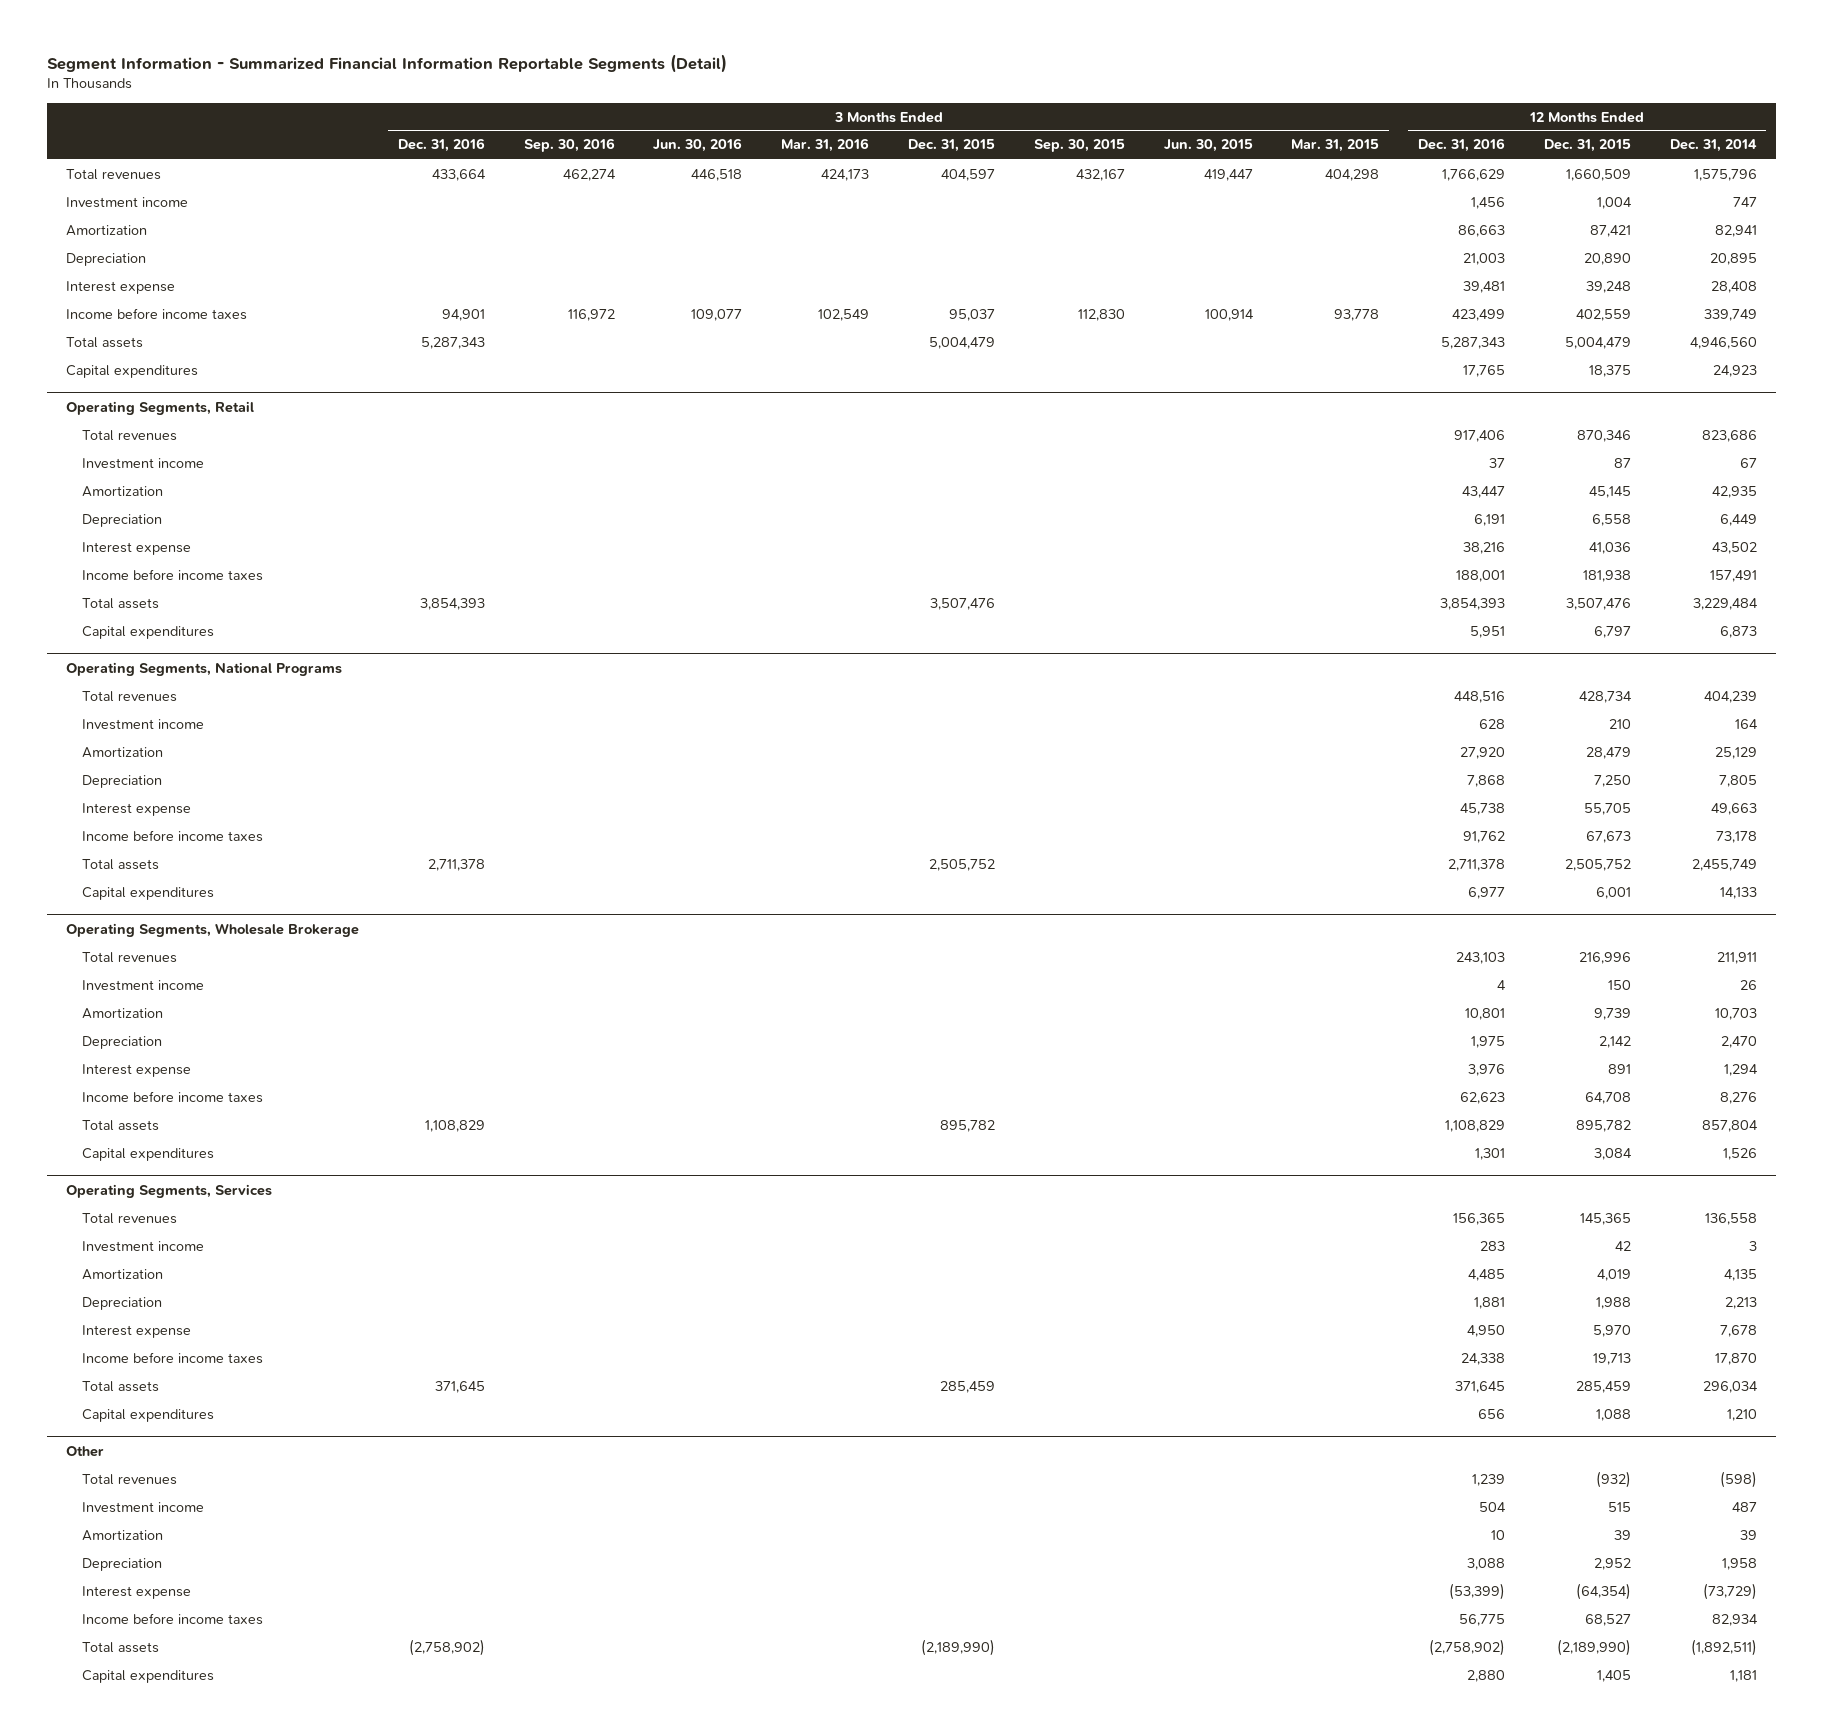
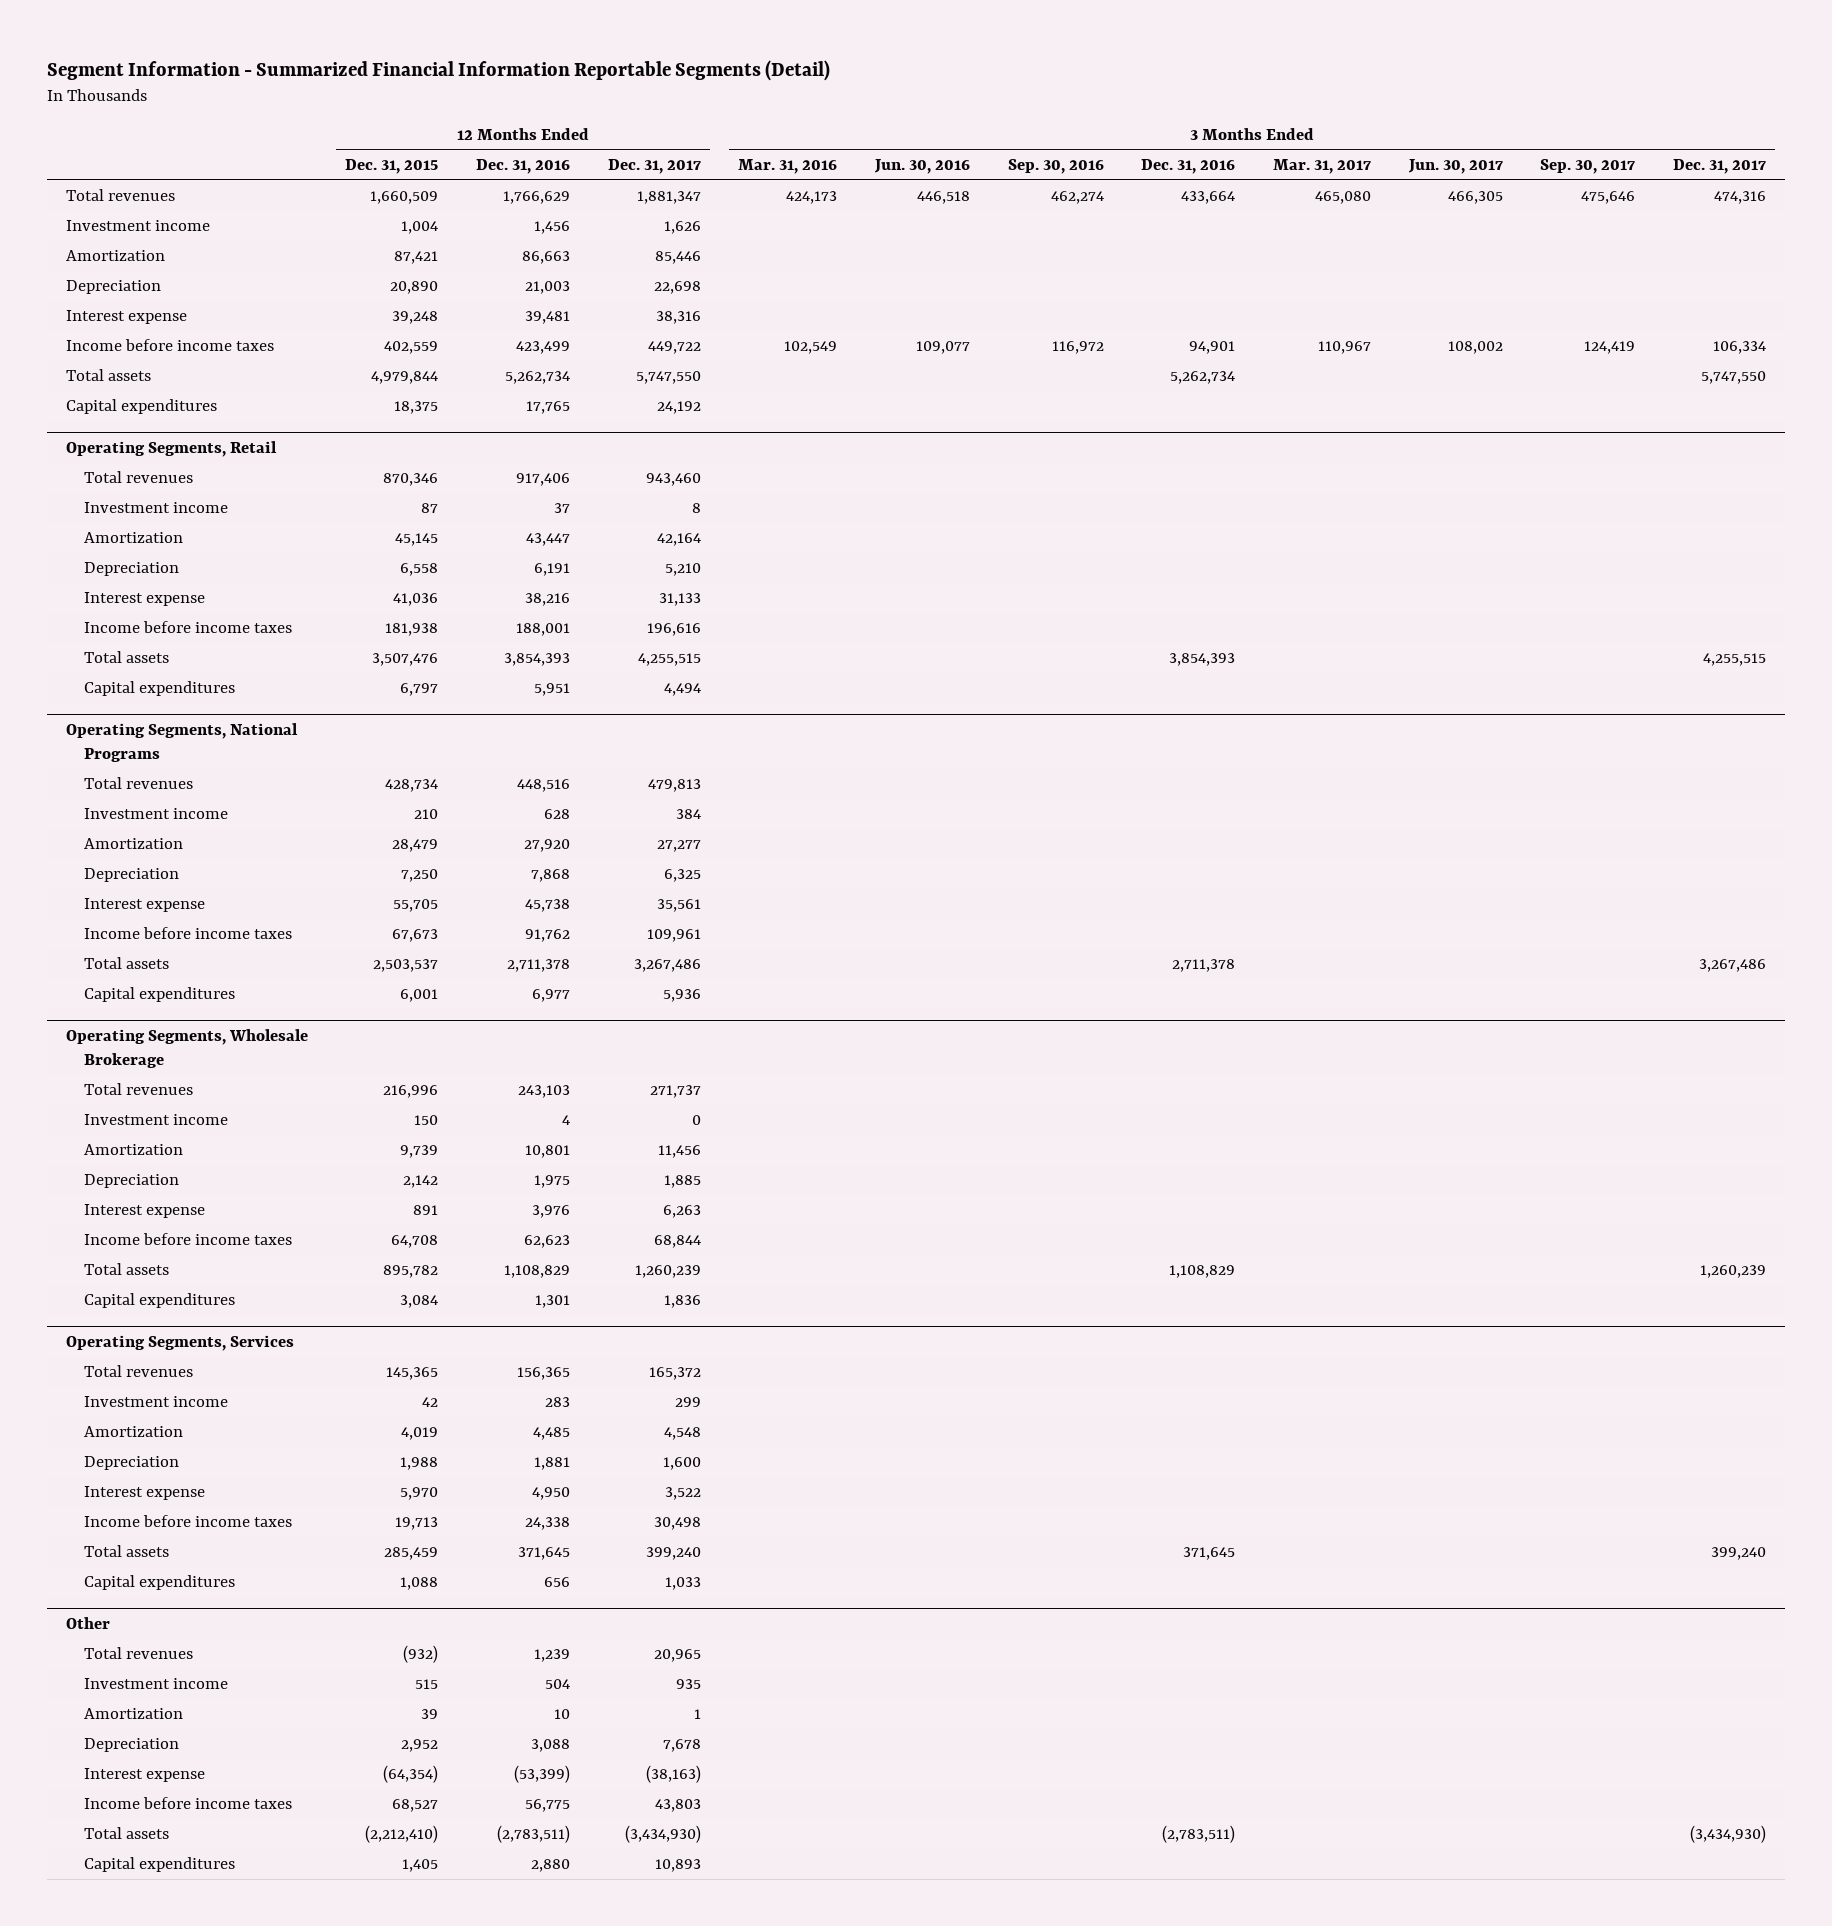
- | 3 Months Ended Dec. 31, 2016 | 3 Months Ended Sep. 30, 2016 | 3 Months Ended Jun. 30, 2016 | 3 Months Ended Mar. 31, 2016 | 3 Months Ended Dec. 31, 2015 | 3 Months Ended Sep. 30, 2015 | 3 Months Ended Jun. 30, 2015 | 3 Months Ended Mar. 31, 2015 | 12 Months Ended Dec. 31, 2016 | 12 Months Ended Dec. 31, 2015 | 12 Months Ended Dec. 31, 2014
+ | 12 Months Ended Dec. 31, 2015 | 12 Months Ended Dec. 31, 2016 | 12 Months Ended Dec. 31, 2017 | 3 Months Ended Mar. 31, 2016 | 3 Months Ended Jun. 30, 2016 | 3 Months Ended Sep. 30, 2016 | 3 Months Ended Dec. 31, 2016 | 3 Months Ended Mar. 31, 2017 | 3 Months Ended Jun. 30, 2017 | 3 Months Ended Sep. 30, 2017 | 3 Months Ended Dec. 31, 2017
- Total assets | 5,287,343 | | | | 5,004,479 | | | | 5,287,343 | 5,004,479 | 4,946,560
+ Total assets | 4,979,844 | 5,262,734 | 5,747,550 | | | | 5,262,734 | | | | 5,747,550
@ Operating Segments, National Programs
- Total assets | 2,711,378 | | | | 2,505,752 | | | | 2,711,378 | 2,505,752 | 2,455,749
+ Total assets | 2,503,537 | 2,711,378 | 3,267,486 | | | | 2,711,378 | | | | 3,267,486
@ Other
- Total assets | (2,758,902) | | | | (2,189,990) | | | | (2,758,902) | (2,189,990) | (1,892,511)
+ Total assets | (2,212,410) | (2,783,511) | (3,434,930) | | | | (2,783,511) | | | | (3,434,930)

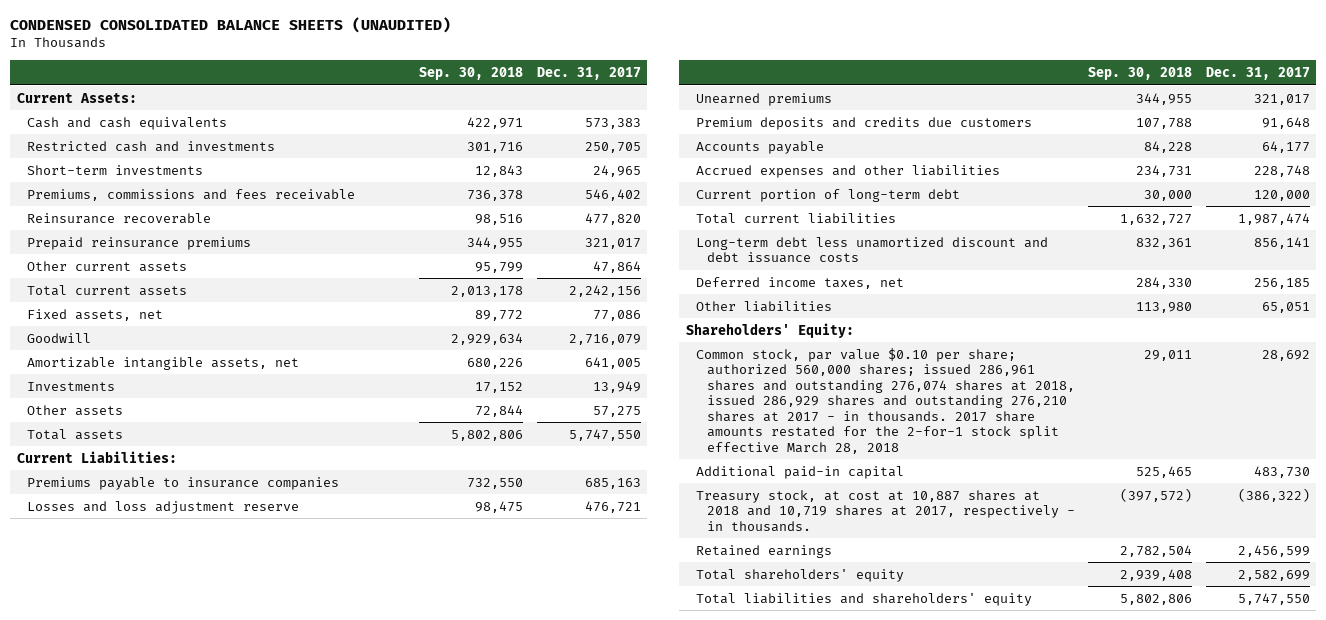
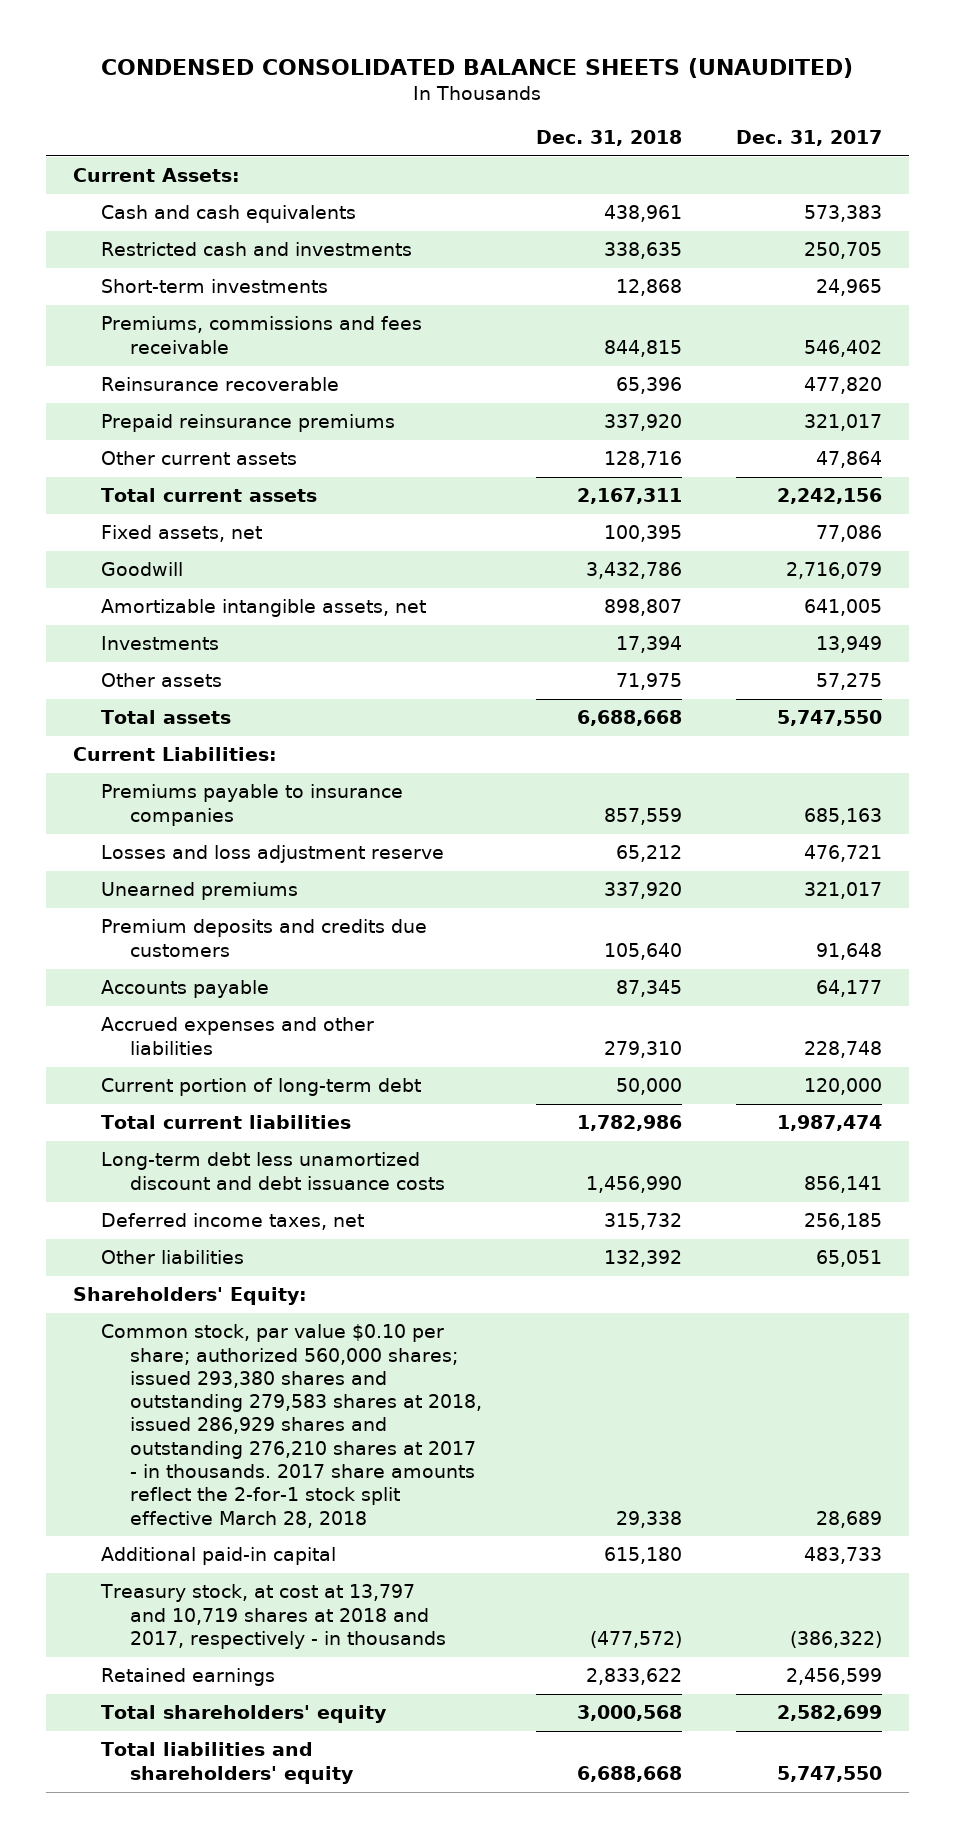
- | Sep. 30, 2018 | Dec. 31, 2017
+ | Dec. 31, 2018 | Dec. 31, 2017
- Common stock, par value $0.10 per share; authorized 560,000 shares; issued 286,961 shares and outstanding 276,074 shares at 2018, issued 286,929 shares and outstanding 276,210 shares at 2017 - in thousands. 2017 share amounts restated for the 2-for-1 stock split effective March 28, 2018 | 29,011 | 28,692
- Additional paid-in capital | 525,465 | 483,730
- Treasury stock, at cost at 10,887 shares at 2018 and 10,719 shares at 2017, respectively - in thousands. | (397,572) | (386,322)
+ Common stock, par value $0.10 per share; authorized 560,000 shares; issued 293,380 shares and outstanding 279,583 shares at 2018, issued 286,929 shares and outstanding 276,210 shares at 2017 - in thousands. 2017 share amounts reflect the 2-for-1 stock split effective March 28, 2018 | 29,338 | 28,689
+ Additional paid-in capital | 615,180 | 483,733
+ Treasury stock, at cost at 13,797 and 10,719 shares at 2018 and 2017, respectively - in thousands | (477,572) | (386,322)

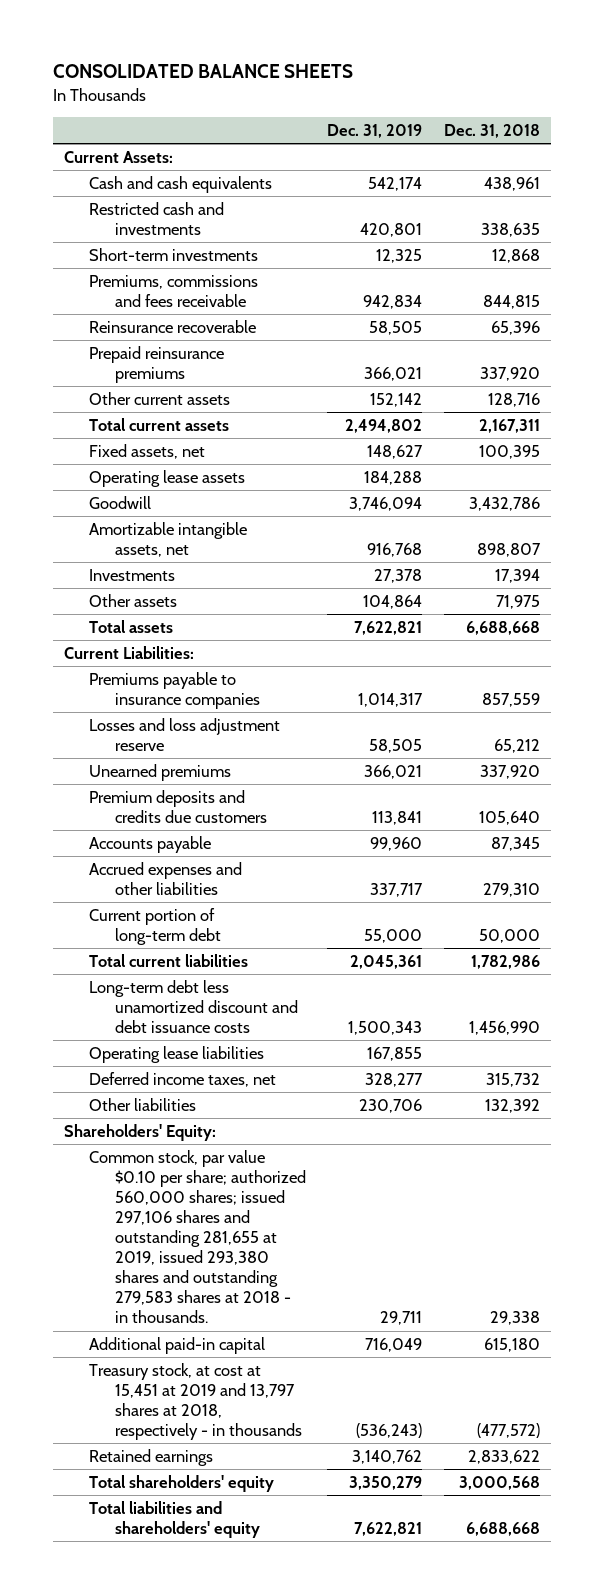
- CONDENSED CONSOLIDATED BALANCE SHEETS (UNAUDITED)
+ CONSOLIDATED BALANCE SHEETS
- | Dec. 31, 2018 | Dec. 31, 2017
+ | Dec. 31, 2019 | Dec. 31, 2018
+ Operating lease assets | 184,288 |
+ Operating lease liabilities | 167,855 |
- Common stock, par value $0.10 per share; authorized 560,000 shares; issued 293,380 shares and outstanding 279,583 shares at 2018, issued 286,929 shares and outstanding 276,210 shares at 2017 - in thousands. 2017 share amounts reflect the 2-for-1 stock split effective March 28, 2018 | 29,338 | 28,689
+ Common stock, par value $0.10 per share; authorized 560,000 shares; issued 297,106 shares and outstanding 281,655 at 2019, issued 293,380 shares and outstanding 279,583 shares at 2018 - in thousands. | 29,711 | 29,338
- Treasury stock, at cost at 13,797 and 10,719 shares at 2018 and 2017, respectively - in thousands | (477,572) | (386,322)
+ Treasury stock, at cost at 15,451 at 2019 and 13,797 shares at 2018, respectively - in thousands | (536,243) | (477,572)

